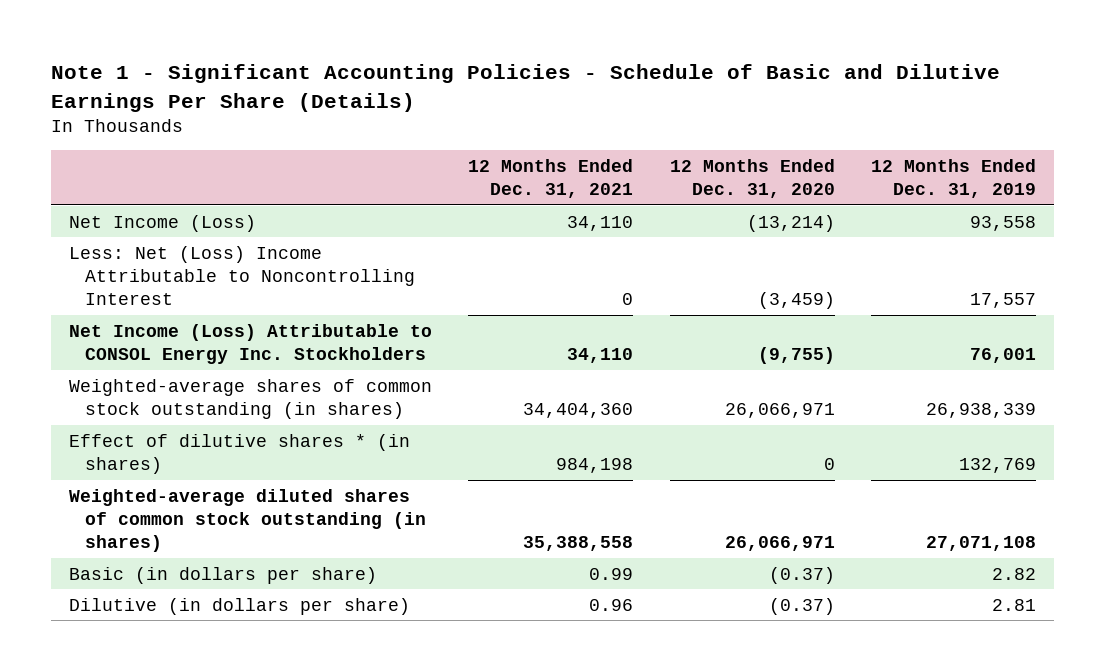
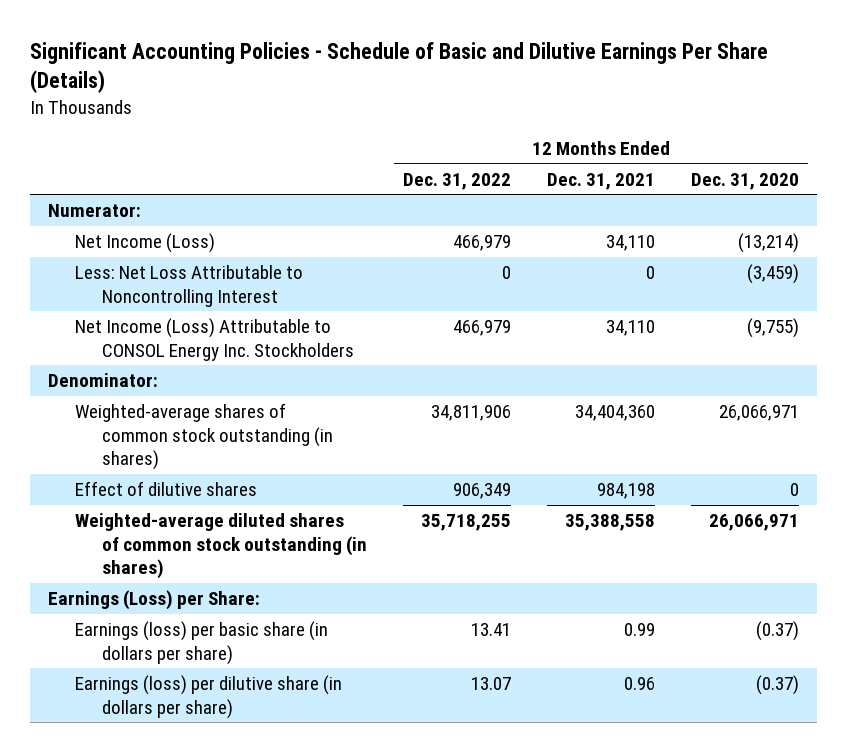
- Note 1 - Significant Accounting Policies - Schedule of Basic and Dilutive Earnings Per Share (Details)
+ Significant Accounting Policies - Schedule of Basic and Dilutive Earnings Per Share (Details)
- | 12 Months Ended Dec. 31, 2021 | 12 Months Ended Dec. 31, 2020 | 12 Months Ended Dec. 31, 2019
+ | 12 Months Ended Dec. 31, 2022 | 12 Months Ended Dec. 31, 2021 | 12 Months Ended Dec. 31, 2020
+ Numerator:
- Less: Net (Loss) Income Attributable to Noncontrolling Interest | 0 | (3,459) | 17,557
+ Less: Net Loss Attributable to Noncontrolling Interest | 0 | 0 | (3,459)
+ Denominator:
- Effect of dilutive shares * (in shares) | 984,198 | 0 | 132,769
+ Effect of dilutive shares | 906,349 | 984,198 | 0
- Basic (in dollars per share) | 0.99 | (0.37) | 2.82
- Dilutive (in dollars per share) | 0.96 | (0.37) | 2.81
+ Earnings (Loss) per Share:
+ Earnings (loss) per basic share (in dollars per share) | 13.41 | 0.99 | (0.37)
+ Earnings (loss) per dilutive share (in dollars per share) | 13.07 | 0.96 | (0.37)

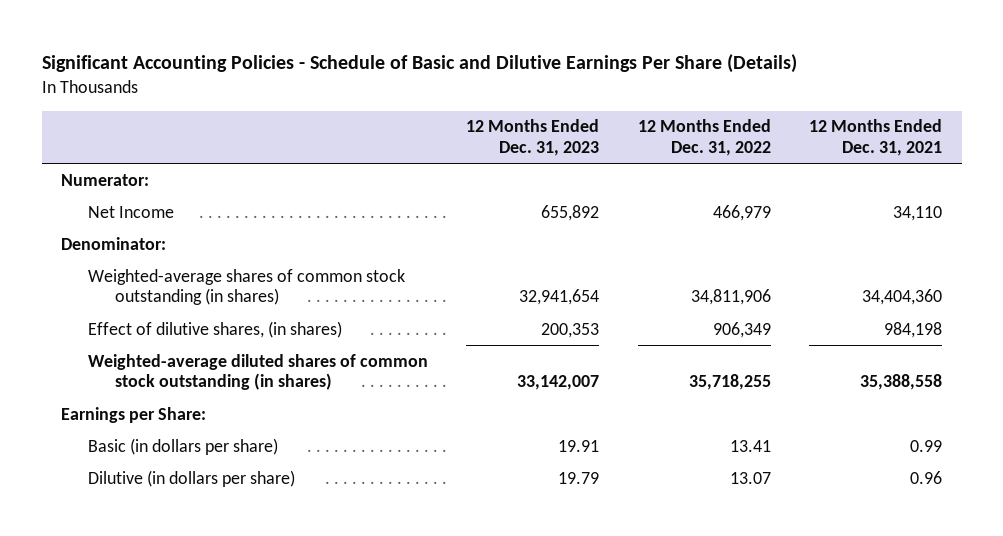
- | 12 Months Ended Dec. 31, 2022 | 12 Months Ended Dec. 31, 2021 | 12 Months Ended Dec. 31, 2020
+ | 12 Months Ended Dec. 31, 2023 | 12 Months Ended Dec. 31, 2022 | 12 Months Ended Dec. 31, 2021
- Net Income (Loss) | 466,979 | 34,110 | (13,214)
- Less: Net Loss Attributable to Noncontrolling Interest | 0 | 0 | (3,459)
- Net Income (Loss) Attributable to CONSOL Energy Inc. Stockholders | 466,979 | 34,110 | (9,755)
+ Net Income | 655,892 | 466,979 | 34,110
- Effect of dilutive shares | 906,349 | 984,198 | 0
+ Effect of dilutive shares, (in shares) | 200,353 | 906,349 | 984,198
- Earnings (Loss) per Share:
- Earnings (loss) per basic share (in dollars per share) | 13.41 | 0.99 | (0.37)
- Earnings (loss) per dilutive share (in dollars per share) | 13.07 | 0.96 | (0.37)
+ Earnings per Share:
+ Basic (in dollars per share) | 19.91 | 13.41 | 0.99
+ Dilutive (in dollars per share) | 19.79 | 13.07 | 0.96

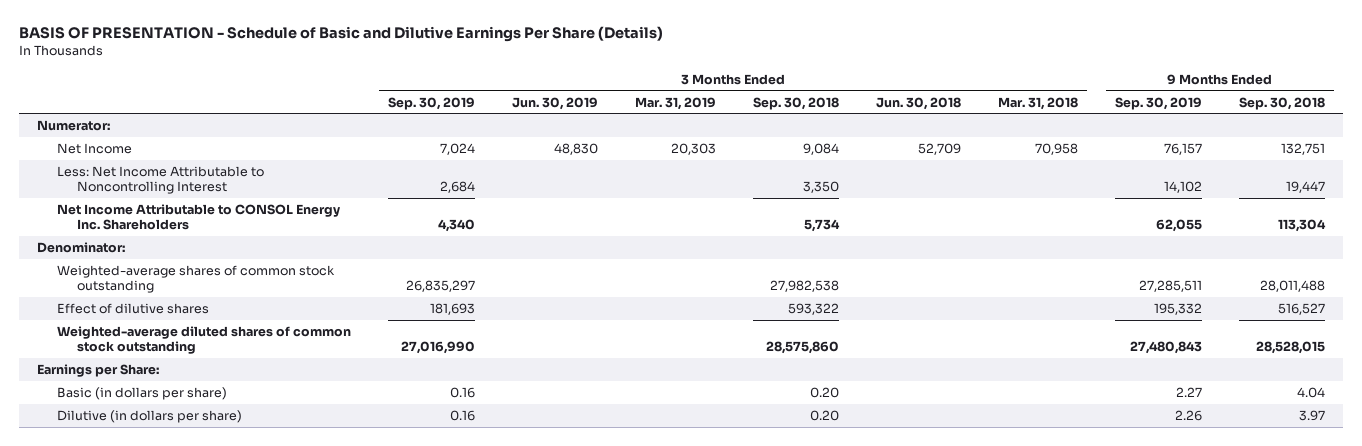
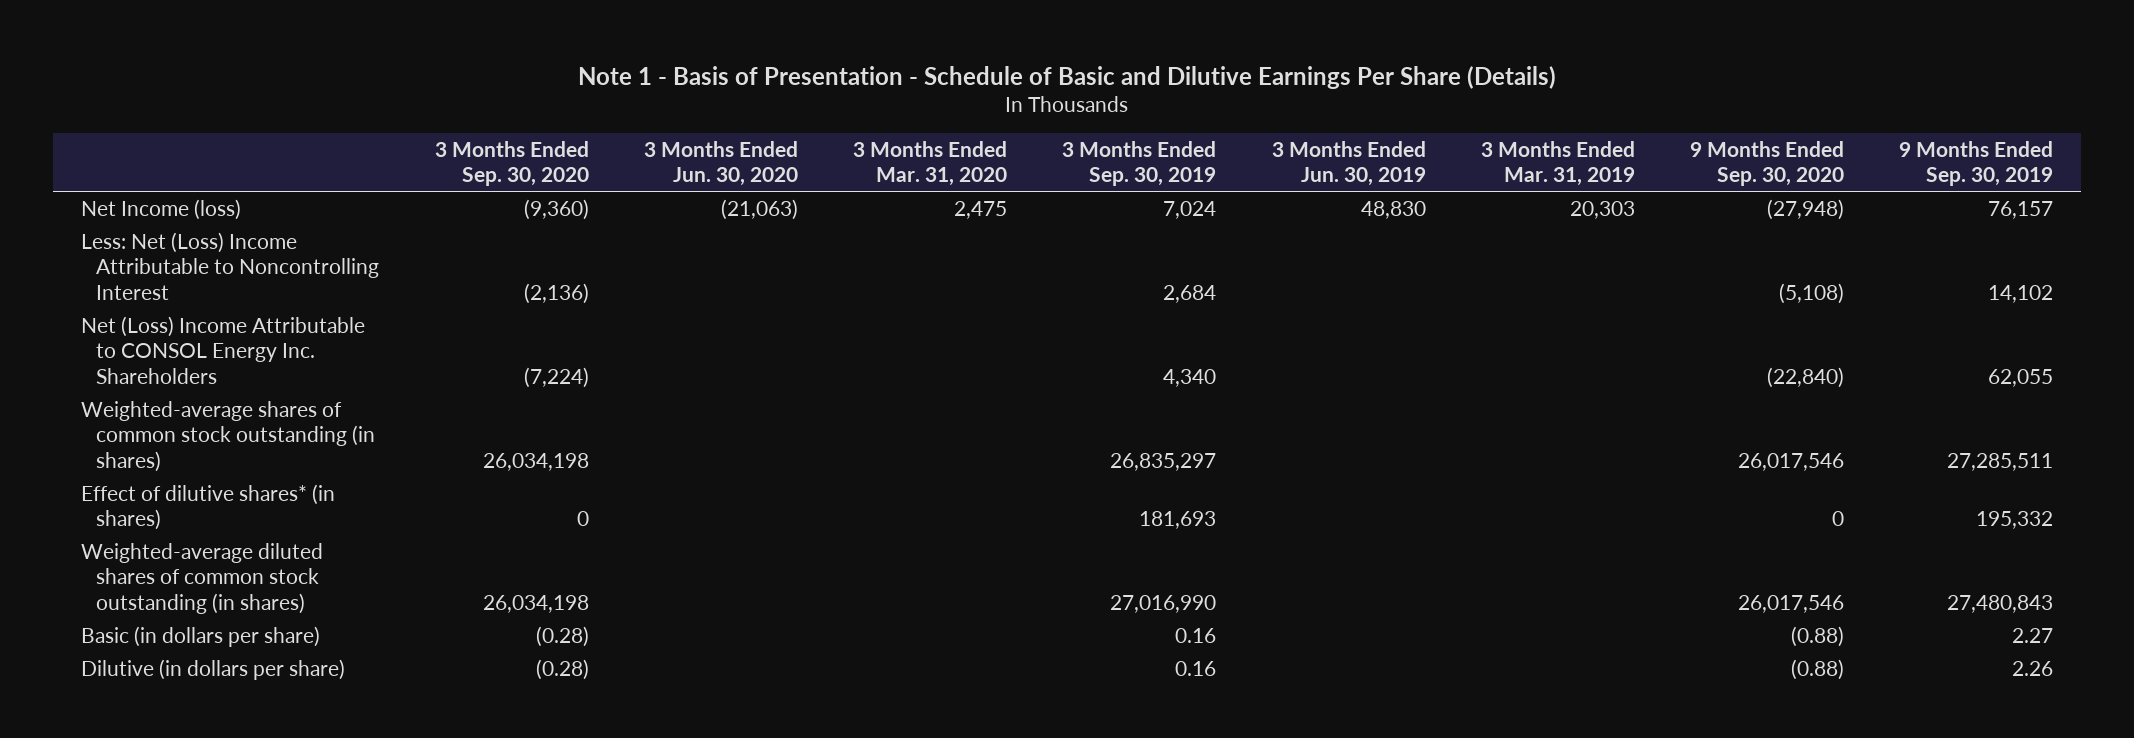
- BASIS OF PRESENTATION - Schedule of Basic and Dilutive Earnings Per Share (Details)
+ Note 1 - Basis of Presentation - Schedule of Basic and Dilutive Earnings Per Share (Details)
- | 3 Months Ended Sep. 30, 2019 | 3 Months Ended Jun. 30, 2019 | 3 Months Ended Mar. 31, 2019 | 3 Months Ended Sep. 30, 2018 | 3 Months Ended Jun. 30, 2018 | 3 Months Ended Mar. 31, 2018 | 9 Months Ended Sep. 30, 2019 | 9 Months Ended Sep. 30, 2018
+ | 3 Months Ended Sep. 30, 2020 | 3 Months Ended Jun. 30, 2020 | 3 Months Ended Mar. 31, 2020 | 3 Months Ended Sep. 30, 2019 | 3 Months Ended Jun. 30, 2019 | 3 Months Ended Mar. 31, 2019 | 9 Months Ended Sep. 30, 2020 | 9 Months Ended Sep. 30, 2019
- Numerator:
- Net Income | 7,024 | 48,830 | 20,303 | 9,084 | 52,709 | 70,958 | 76,157 | 132,751
- Less: Net Income Attributable to Noncontrolling Interest | 2,684 | | | 3,350 | | | 14,102 | 19,447
- Net Income Attributable to CONSOL Energy Inc. Shareholders | 4,340 | | | 5,734 | | | 62,055 | 113,304
- Denominator:
- Weighted-average shares of common stock outstanding | 26,835,297 | | | 27,982,538 | | | 27,285,511 | 28,011,488
- Effect of dilutive shares | 181,693 | | | 593,322 | | | 195,332 | 516,527
- Weighted-average diluted shares of common stock outstanding | 27,016,990 | | | 28,575,860 | | | 27,480,843 | 28,528,015
- Earnings per Share:
+ Net Income (loss) | (9,360) | (21,063) | 2,475 | 7,024 | 48,830 | 20,303 | (27,948) | 76,157
+ Less: Net (Loss) Income Attributable to Noncontrolling Interest | (2,136) | | | 2,684 | | | (5,108) | 14,102
+ Net (Loss) Income Attributable to CONSOL Energy Inc. Shareholders | (7,224) | | | 4,340 | | | (22,840) | 62,055
+ Weighted-average shares of common stock outstanding (in shares) | 26,034,198 | | | 26,835,297 | | | 26,017,546 | 27,285,511
+ Effect of dilutive shares* (in shares) | 0 | | | 181,693 | | | 0 | 195,332
+ Weighted-average diluted shares of common stock outstanding (in shares) | 26,034,198 | | | 27,016,990 | | | 26,017,546 | 27,480,843

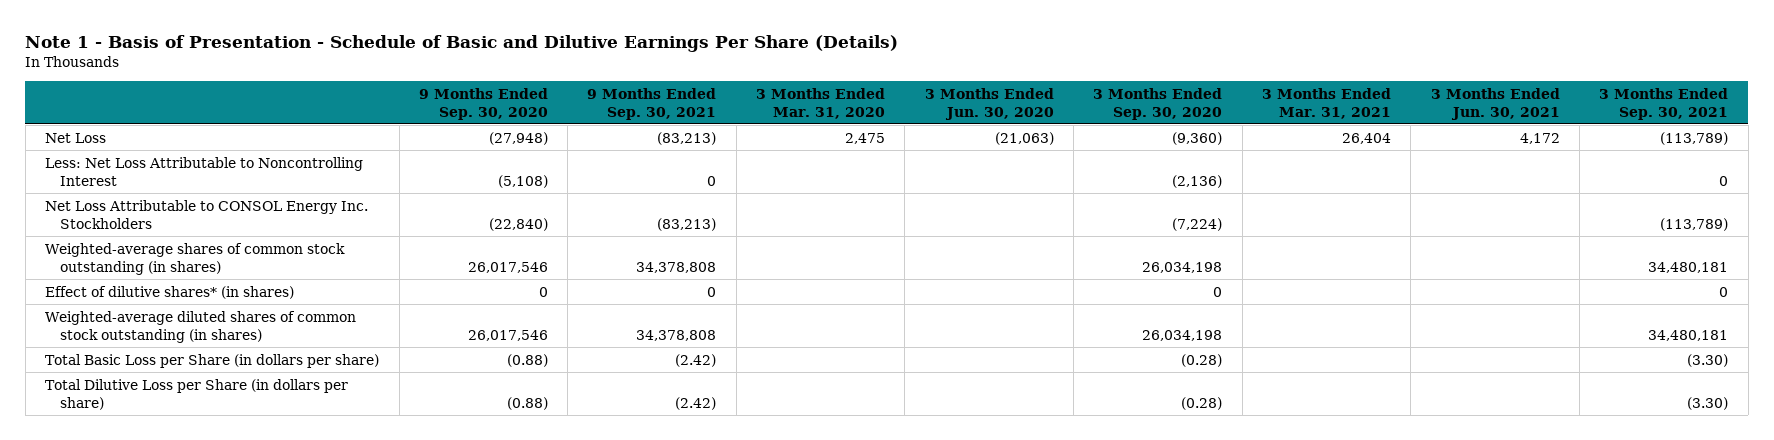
- | 3 Months Ended Sep. 30, 2020 | 3 Months Ended Jun. 30, 2020 | 3 Months Ended Mar. 31, 2020 | 3 Months Ended Sep. 30, 2019 | 3 Months Ended Jun. 30, 2019 | 3 Months Ended Mar. 31, 2019 | 9 Months Ended Sep. 30, 2020 | 9 Months Ended Sep. 30, 2019
+ | 9 Months Ended Sep. 30, 2020 | 9 Months Ended Sep. 30, 2021 | 3 Months Ended Mar. 31, 2020 | 3 Months Ended Jun. 30, 2020 | 3 Months Ended Sep. 30, 2020 | 3 Months Ended Mar. 31, 2021 | 3 Months Ended Jun. 30, 2021 | 3 Months Ended Sep. 30, 2021
- Net Income (loss) | (9,360) | (21,063) | 2,475 | 7,024 | 48,830 | 20,303 | (27,948) | 76,157
- Less: Net (Loss) Income Attributable to Noncontrolling Interest | (2,136) | | | 2,684 | | | (5,108) | 14,102
- Net (Loss) Income Attributable to CONSOL Energy Inc. Shareholders | (7,224) | | | 4,340 | | | (22,840) | 62,055
+ Net Loss | (27,948) | (83,213) | 2,475 | (21,063) | (9,360) | 26,404 | 4,172 | (113,789)
+ Less: Net Loss Attributable to Noncontrolling Interest | (5,108) | 0 | | | (2,136) | | | 0
+ Net Loss Attributable to CONSOL Energy Inc. Stockholders | (22,840) | (83,213) | | | (7,224) | | | (113,789)
- Basic (in dollars per share) | (0.28) | | | 0.16 | | | (0.88) | 2.27
- Dilutive (in dollars per share) | (0.28) | | | 0.16 | | | (0.88) | 2.26
+ Total Basic Loss per Share (in dollars per share) | (0.88) | (2.42) | | | (0.28) | | | (3.30)
+ Total Dilutive Loss per Share (in dollars per share) | (0.88) | (2.42) | | | (0.28) | | | (3.30)

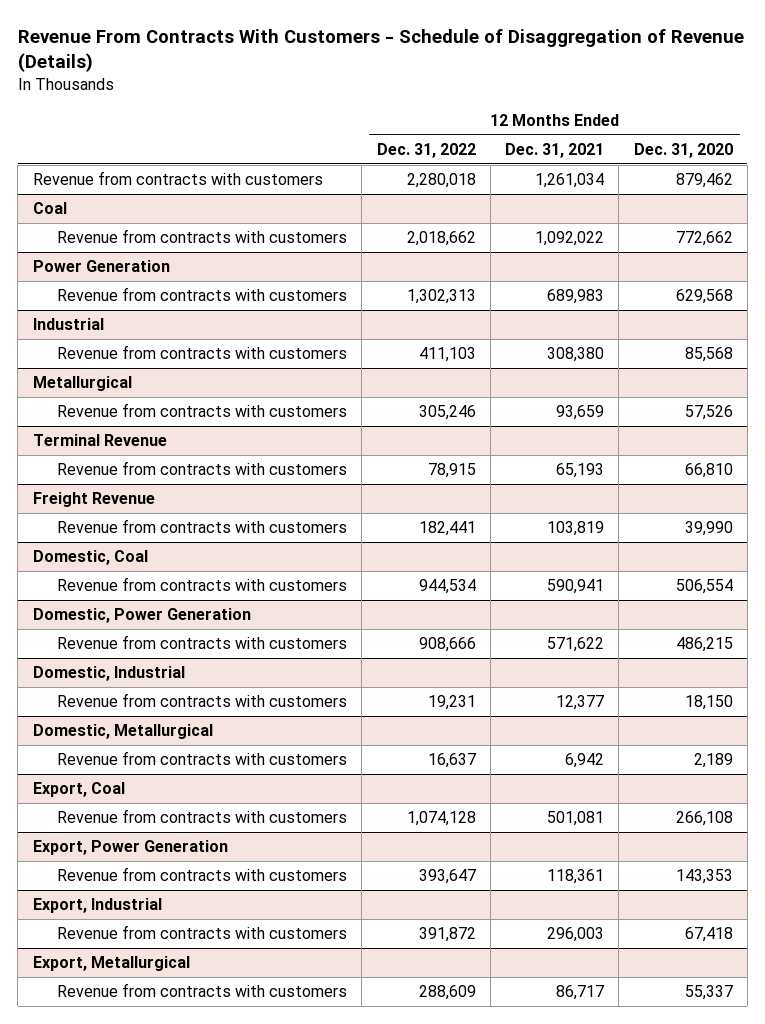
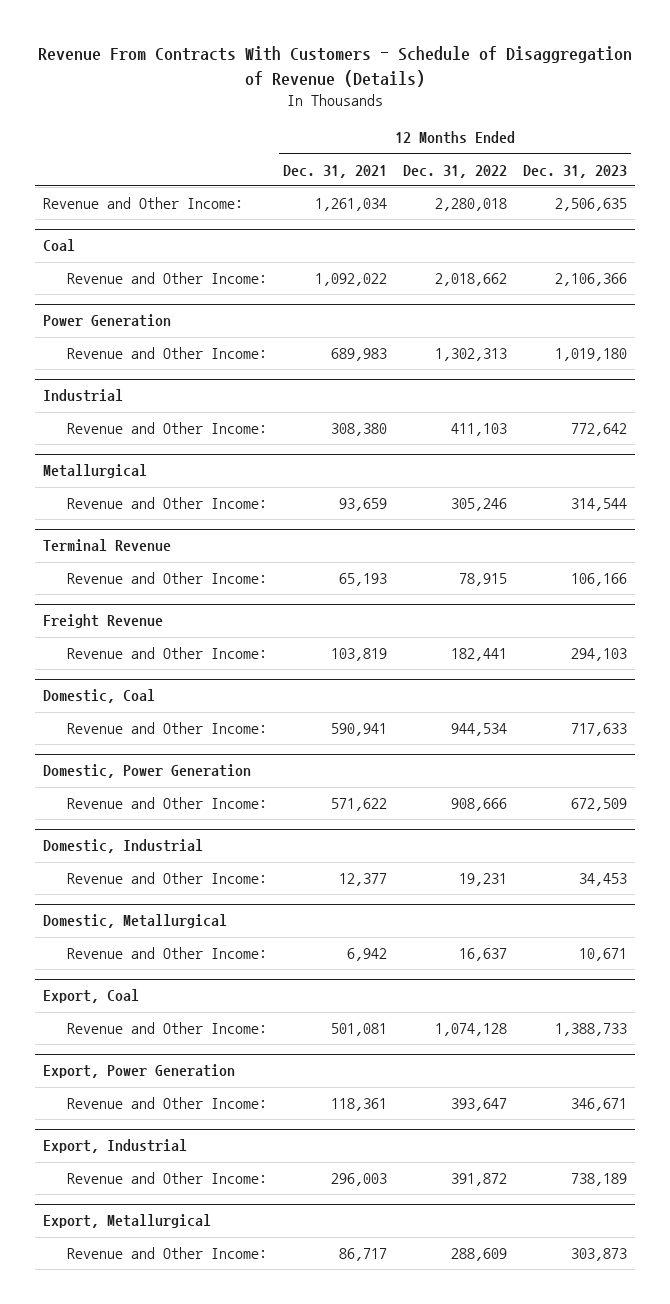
- | 12 Months Ended Dec. 31, 2022 | 12 Months Ended Dec. 31, 2021 | 12 Months Ended Dec. 31, 2020
+ | 12 Months Ended Dec. 31, 2021 | 12 Months Ended Dec. 31, 2022 | 12 Months Ended Dec. 31, 2023
- Revenue from contracts with customers | 2,280,018 | 1,261,034 | 879,462
+ Revenue and Other Income: | 1,261,034 | 2,280,018 | 2,506,635
@ Coal
- Revenue from contracts with customers | 2,018,662 | 1,092,022 | 772,662
+ Revenue and Other Income: | 1,092,022 | 2,018,662 | 2,106,366
@ Power Generation
- Revenue from contracts with customers | 1,302,313 | 689,983 | 629,568
+ Revenue and Other Income: | 689,983 | 1,302,313 | 1,019,180
@ Industrial
- Revenue from contracts with customers | 411,103 | 308,380 | 85,568
+ Revenue and Other Income: | 308,380 | 411,103 | 772,642
@ Metallurgical
- Revenue from contracts with customers | 305,246 | 93,659 | 57,526
+ Revenue and Other Income: | 93,659 | 305,246 | 314,544
@ Terminal Revenue
- Revenue from contracts with customers | 78,915 | 65,193 | 66,810
+ Revenue and Other Income: | 65,193 | 78,915 | 106,166
@ Freight Revenue
- Revenue from contracts with customers | 182,441 | 103,819 | 39,990
+ Revenue and Other Income: | 103,819 | 182,441 | 294,103
@ Domestic, Coal
- Revenue from contracts with customers | 944,534 | 590,941 | 506,554
+ Revenue and Other Income: | 590,941 | 944,534 | 717,633
@ Domestic, Power Generation
- Revenue from contracts with customers | 908,666 | 571,622 | 486,215
+ Revenue and Other Income: | 571,622 | 908,666 | 672,509
@ Domestic, Industrial
- Revenue from contracts with customers | 19,231 | 12,377 | 18,150
+ Revenue and Other Income: | 12,377 | 19,231 | 34,453
@ Domestic, Metallurgical
- Revenue from contracts with customers | 16,637 | 6,942 | 2,189
+ Revenue and Other Income: | 6,942 | 16,637 | 10,671
@ Export, Coal
- Revenue from contracts with customers | 1,074,128 | 501,081 | 266,108
+ Revenue and Other Income: | 501,081 | 1,074,128 | 1,388,733
@ Export, Power Generation
- Revenue from contracts with customers | 393,647 | 118,361 | 143,353
+ Revenue and Other Income: | 118,361 | 393,647 | 346,671
@ Export, Industrial
- Revenue from contracts with customers | 391,872 | 296,003 | 67,418
+ Revenue and Other Income: | 296,003 | 391,872 | 738,189
@ Export, Metallurgical
- Revenue from contracts with customers | 288,609 | 86,717 | 55,337
+ Revenue and Other Income: | 86,717 | 288,609 | 303,873

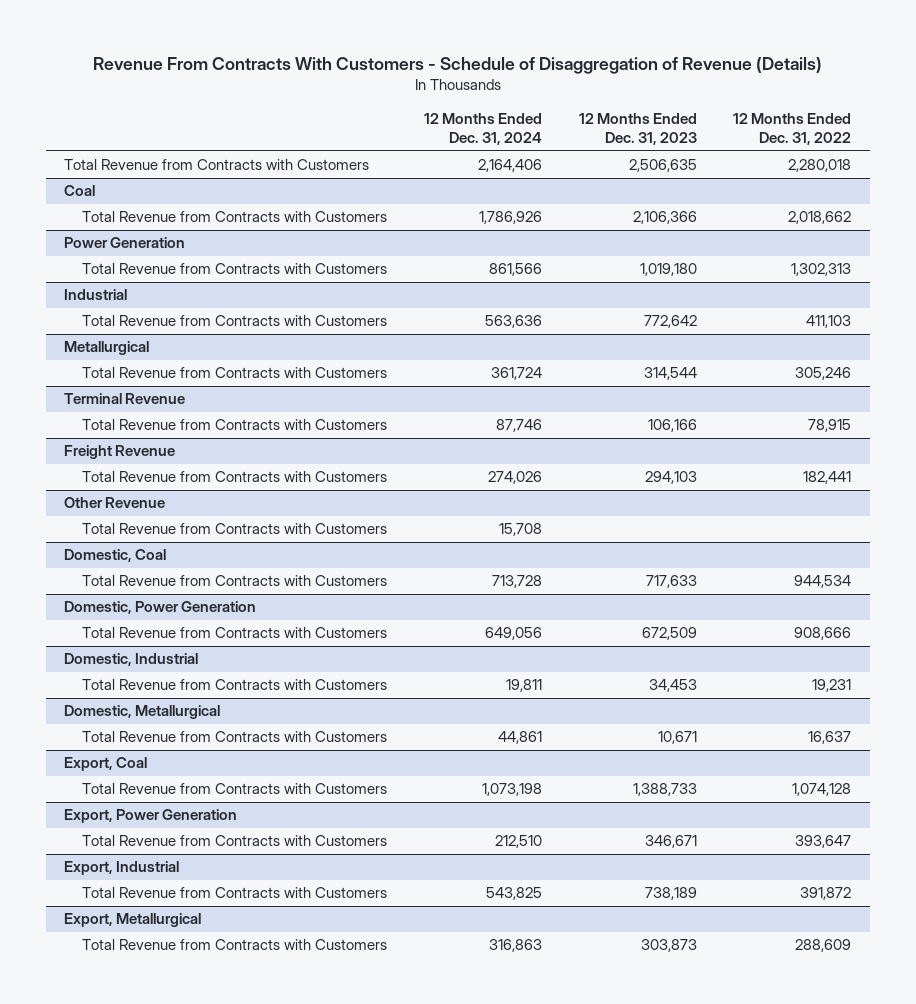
- | 12 Months Ended Dec. 31, 2021 | 12 Months Ended Dec. 31, 2022 | 12 Months Ended Dec. 31, 2023
+ | 12 Months Ended Dec. 31, 2024 | 12 Months Ended Dec. 31, 2023 | 12 Months Ended Dec. 31, 2022
- Revenue and Other Income: | 1,261,034 | 2,280,018 | 2,506,635
+ Total Revenue from Contracts with Customers | 2,164,406 | 2,506,635 | 2,280,018
@ Coal
- Revenue and Other Income: | 1,092,022 | 2,018,662 | 2,106,366
+ Total Revenue from Contracts with Customers | 1,786,926 | 2,106,366 | 2,018,662
@ Power Generation
- Revenue and Other Income: | 689,983 | 1,302,313 | 1,019,180
+ Total Revenue from Contracts with Customers | 861,566 | 1,019,180 | 1,302,313
@ Industrial
- Revenue and Other Income: | 308,380 | 411,103 | 772,642
+ Total Revenue from Contracts with Customers | 563,636 | 772,642 | 411,103
@ Metallurgical
- Revenue and Other Income: | 93,659 | 305,246 | 314,544
+ Total Revenue from Contracts with Customers | 361,724 | 314,544 | 305,246
@ Terminal Revenue
- Revenue and Other Income: | 65,193 | 78,915 | 106,166
+ Total Revenue from Contracts with Customers | 87,746 | 106,166 | 78,915
@ Freight Revenue
- Revenue and Other Income: | 103,819 | 182,441 | 294,103
+ Total Revenue from Contracts with Customers | 274,026 | 294,103 | 182,441
+ Other Revenue
+ Total Revenue from Contracts with Customers | 15,708 | |
@ Domestic, Coal
- Revenue and Other Income: | 590,941 | 944,534 | 717,633
+ Total Revenue from Contracts with Customers | 713,728 | 717,633 | 944,534
@ Domestic, Power Generation
- Revenue and Other Income: | 571,622 | 908,666 | 672,509
+ Total Revenue from Contracts with Customers | 649,056 | 672,509 | 908,666
@ Domestic, Industrial
- Revenue and Other Income: | 12,377 | 19,231 | 34,453
+ Total Revenue from Contracts with Customers | 19,811 | 34,453 | 19,231
@ Domestic, Metallurgical
- Revenue and Other Income: | 6,942 | 16,637 | 10,671
+ Total Revenue from Contracts with Customers | 44,861 | 10,671 | 16,637
@ Export, Coal
- Revenue and Other Income: | 501,081 | 1,074,128 | 1,388,733
+ Total Revenue from Contracts with Customers | 1,073,198 | 1,388,733 | 1,074,128
@ Export, Power Generation
- Revenue and Other Income: | 118,361 | 393,647 | 346,671
+ Total Revenue from Contracts with Customers | 212,510 | 346,671 | 393,647
@ Export, Industrial
- Revenue and Other Income: | 296,003 | 391,872 | 738,189
+ Total Revenue from Contracts with Customers | 543,825 | 738,189 | 391,872
@ Export, Metallurgical
- Revenue and Other Income: | 86,717 | 288,609 | 303,873
+ Total Revenue from Contracts with Customers | 316,863 | 303,873 | 288,609

